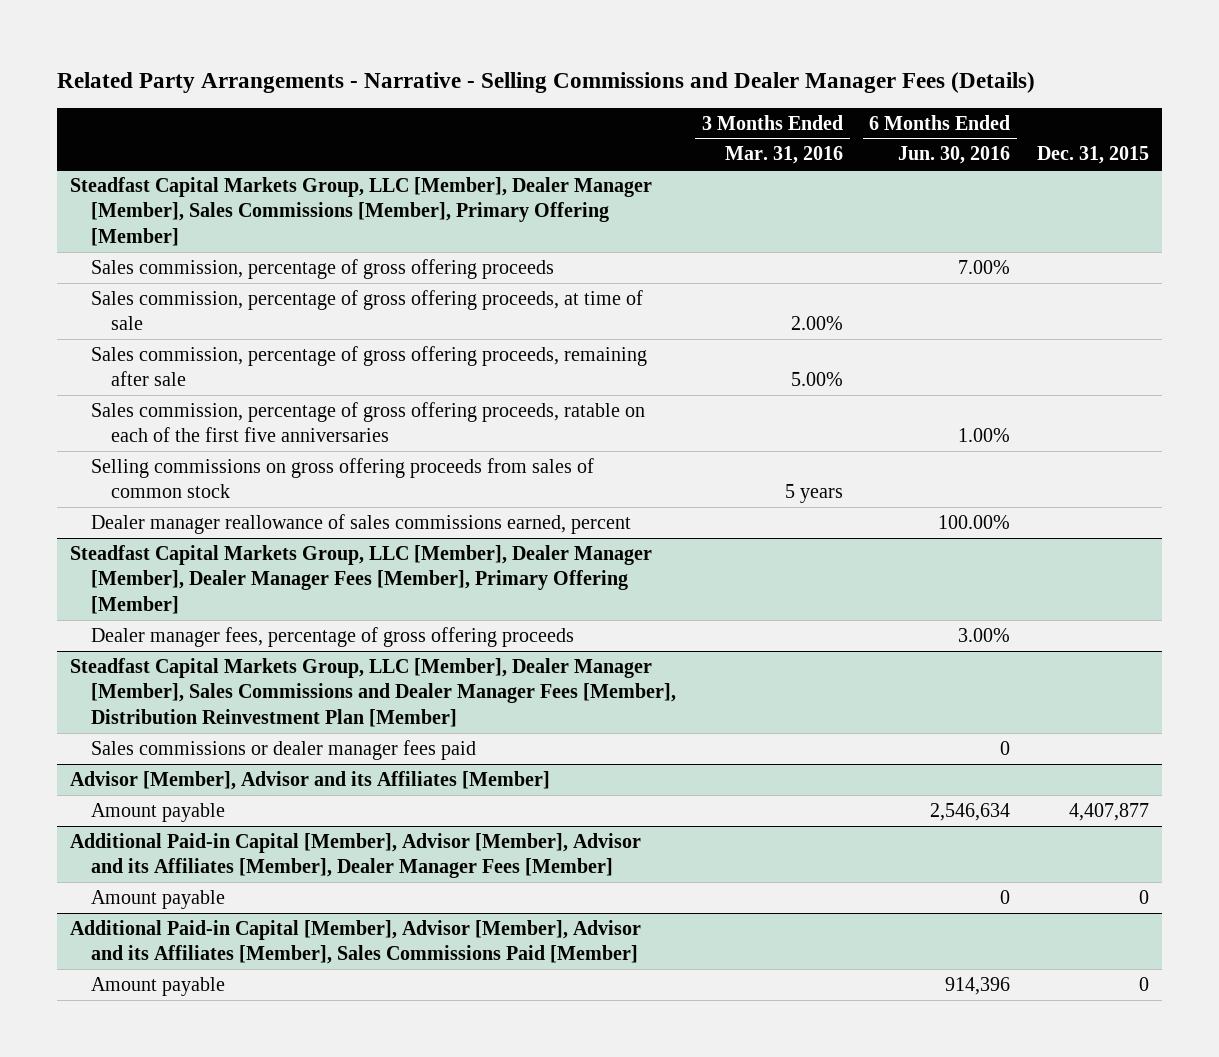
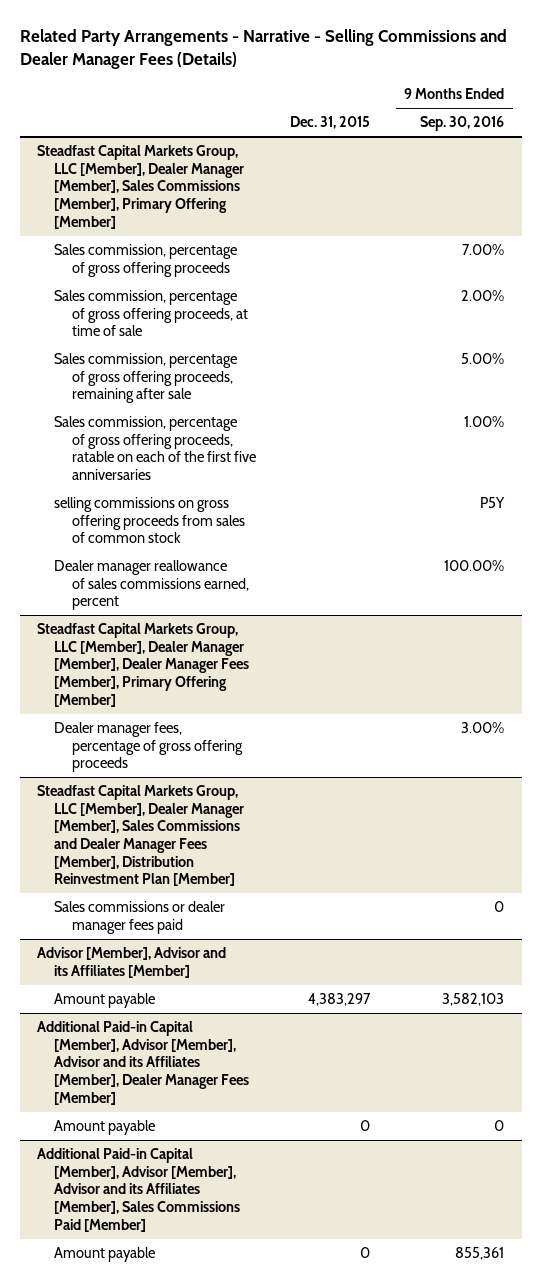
- | 3 Months Ended Mar. 31, 2016 | 6 Months Ended Jun. 30, 2016 | Dec. 31, 2015
+ | Dec. 31, 2015 | 9 Months Ended Sep. 30, 2016
@ Steadfast Capital Markets Group, LLC [Member], Dealer Manager [Member], Sales Commissions [Member], Primary Offering [Member]
- Selling commissions on gross offering proceeds from sales of common stock | 5 years | |
+ selling commissions on gross offering proceeds from sales of common stock | | P5Y
@ Advisor [Member], Advisor and its Affiliates [Member]
- Amount payable | | 2,546,634 | 4,407,877
+ Amount payable | 4,383,297 | 3,582,103

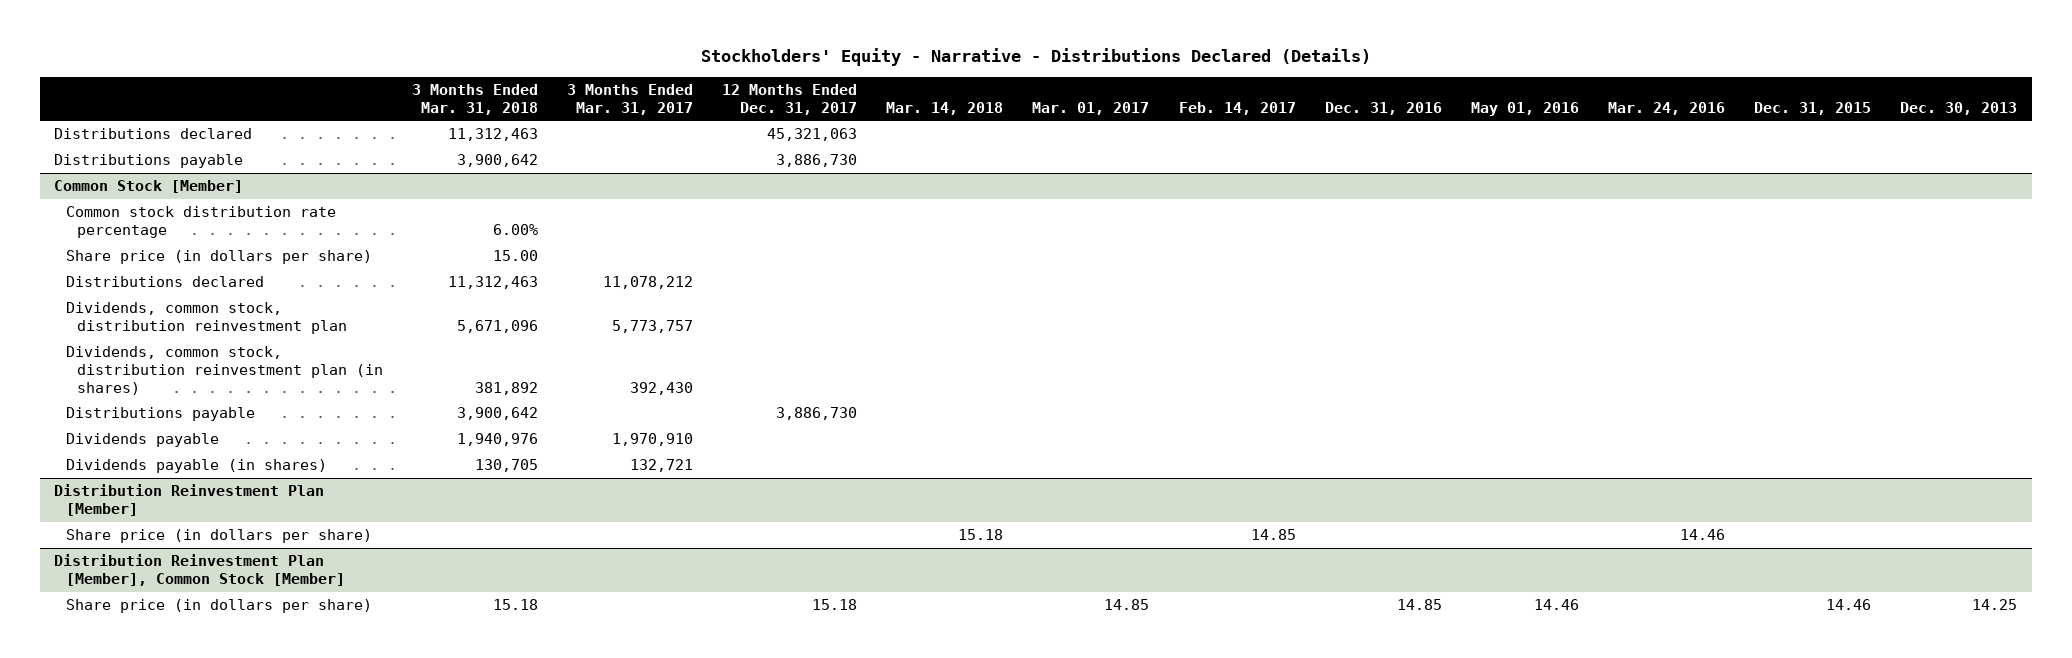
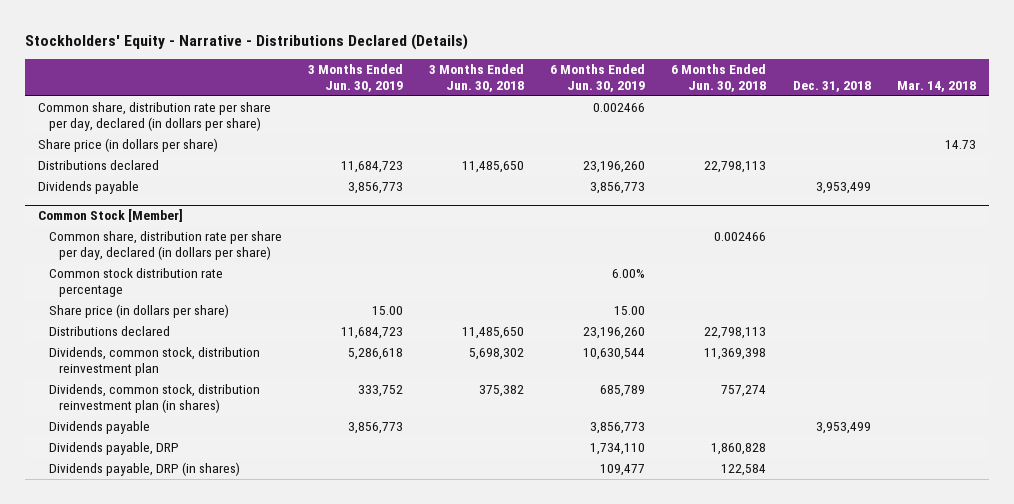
- | 3 Months Ended Mar. 31, 2018 | 3 Months Ended Mar. 31, 2017 | 12 Months Ended Dec. 31, 2017 | Mar. 14, 2018 | Mar. 01, 2017 | Feb. 14, 2017 | Dec. 31, 2016 | May 01, 2016 | Mar. 24, 2016 | Dec. 31, 2015 | Dec. 30, 2013
+ | 3 Months Ended Jun. 30, 2019 | 3 Months Ended Jun. 30, 2018 | 6 Months Ended Jun. 30, 2019 | 6 Months Ended Jun. 30, 2018 | Dec. 31, 2018 | Mar. 14, 2018
+ Common share, distribution rate per share per day, declared (in dollars per share) | | | 0.002466 | | |
+ Share price (in dollars per share) | | | | | | 14.73
- Distributions payable | 3,900,642 | | 3,886,730 | | | | | | | |
+ Dividends payable | 3,856,773 | | 3,856,773 | | 3,953,499 |
@ Common Stock [Member]
+ Common share, distribution rate per share per day, declared (in dollars per share) | | | | 0.002466 | |
- Distributions payable | 3,900,642 | | 3,886,730 | | | | | | | |
- Dividends payable (in shares) | 130,705 | 132,721 | | | | | | | | |
- Distribution Reinvestment Plan [Member]
- Share price (in dollars per share) | | | | 15.18 | | 14.85 | | | 14.46 | |
- Distribution Reinvestment Plan [Member], Common Stock [Member]
- Share price (in dollars per share) | 15.18 | | 15.18 | | 14.85 | | 14.85 | 14.46 | | 14.46 | 14.25
@ Common Stock [Member]
+ Dividends payable, DRP | | | 1,734,110 | 1,860,828 | |
+ Dividends payable, DRP (in shares) | | | 109,477 | 122,584 | |

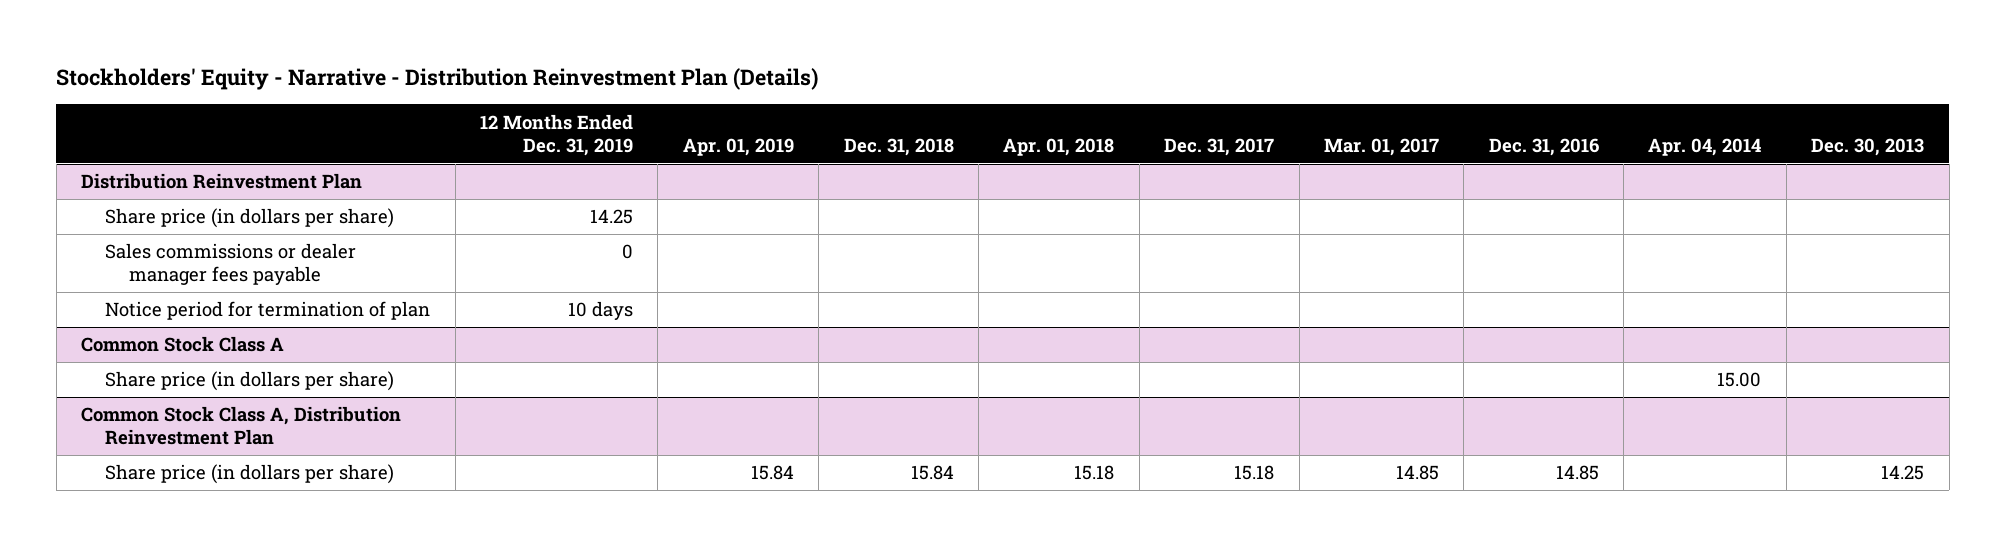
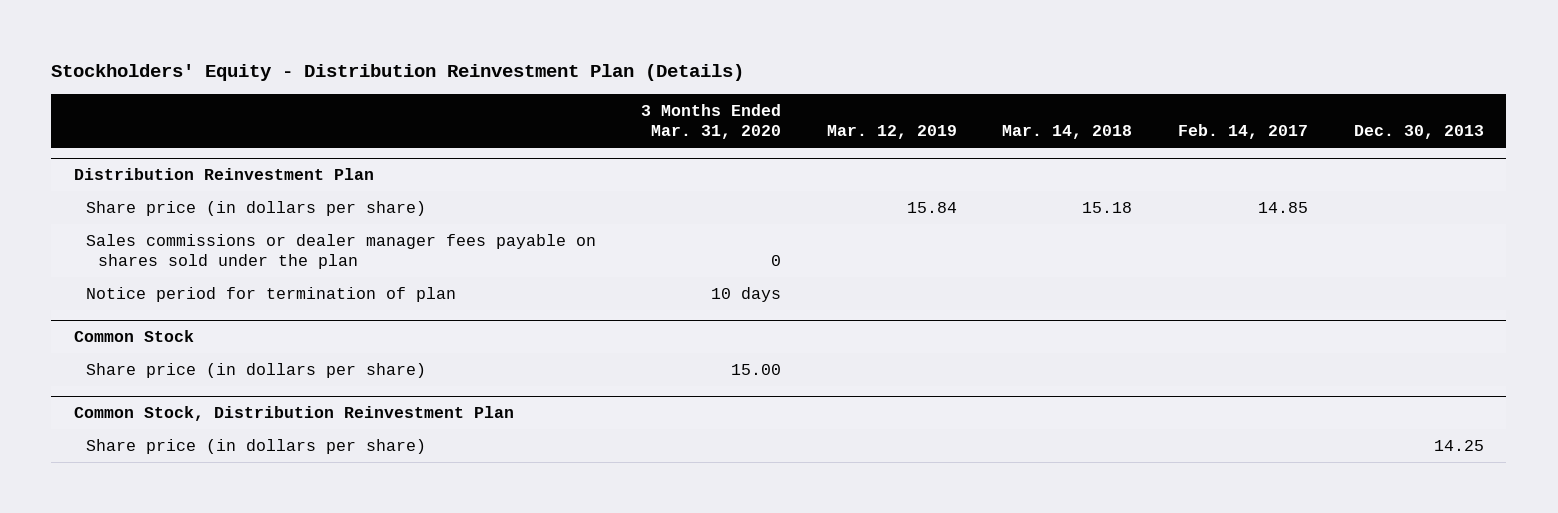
- Stockholders' Equity - Narrative - Distribution Reinvestment Plan (Details)
+ Stockholders' Equity - Distribution Reinvestment Plan (Details)
- | 12 Months Ended Dec. 31, 2019 | Apr. 01, 2019 | Dec. 31, 2018 | Apr. 01, 2018 | Dec. 31, 2017 | Mar. 01, 2017 | Dec. 31, 2016 | Apr. 04, 2014 | Dec. 30, 2013
+ | 3 Months Ended Mar. 31, 2020 | Mar. 12, 2019 | Mar. 14, 2018 | Feb. 14, 2017 | Dec. 30, 2013
@ Distribution Reinvestment Plan
- Sales commissions or dealer manager fees payable | 0 | | | | | | | |
+ Sales commissions or dealer manager fees payable on shares sold under the plan | 0 | | | |
- Common Stock Class A
+ Common Stock
- Common Stock Class A, Distribution Reinvestment Plan
+ Common Stock, Distribution Reinvestment Plan

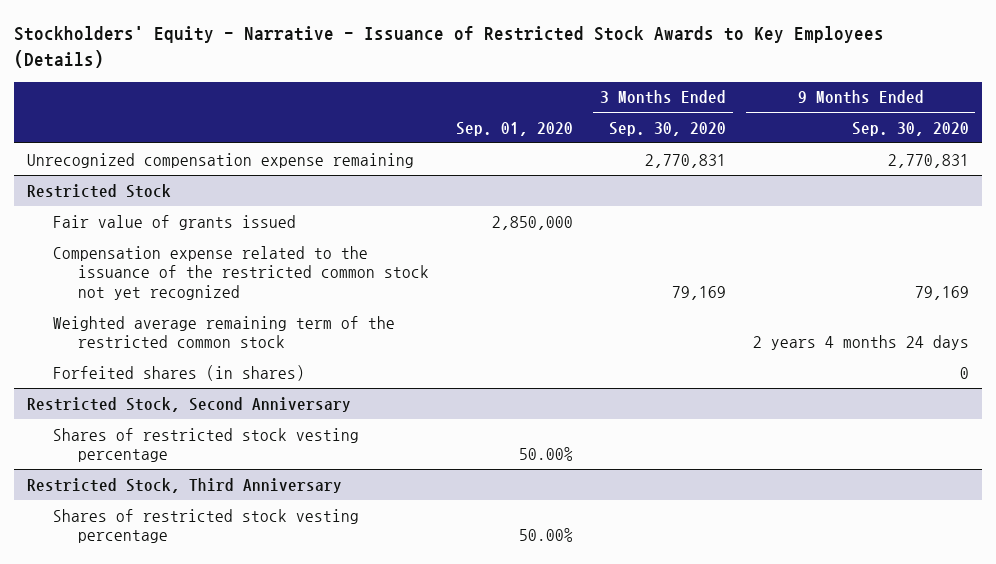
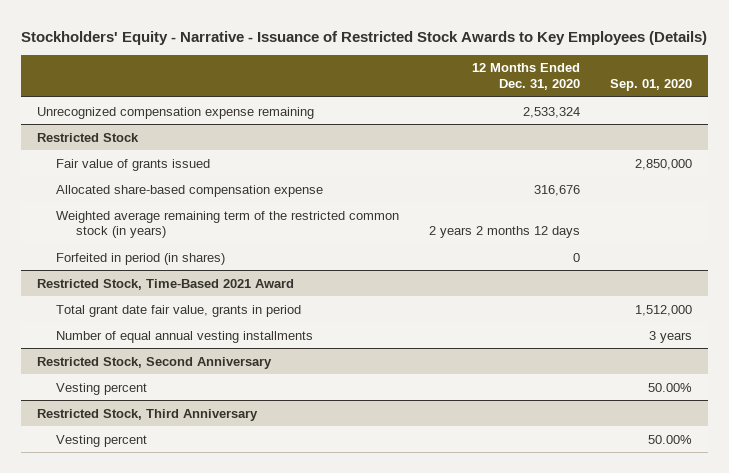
- | Sep. 01, 2020 | 3 Months Ended Sep. 30, 2020 | 9 Months Ended Sep. 30, 2020
+ | 12 Months Ended Dec. 31, 2020 | Sep. 01, 2020
@ Restricted Stock
- Compensation expense related to the issuance of the restricted common stock not yet recognized | | 79,169 | 79,169
- Weighted average remaining term of the restricted common stock | | | 2 years 4 months 24 days
- Forfeited shares (in shares) | | | 0
+ Allocated share-based compensation expense | 316,676 |
+ Weighted average remaining term of the restricted common stock (in years) | 2 years 2 months 12 days |
+ Forfeited in period (in shares) | 0 |
+ Restricted Stock, Time-Based 2021 Award
+ Total grant date fair value, grants in period | | 1,512,000
+ Number of equal annual vesting installments | | 3 years
@ Restricted Stock, Second Anniversary
- Shares of restricted stock vesting percentage | 50.00% | |
+ Vesting percent | | 50.00%
@ Restricted Stock, Third Anniversary
- Shares of restricted stock vesting percentage | 50.00% | |
+ Vesting percent | | 50.00%

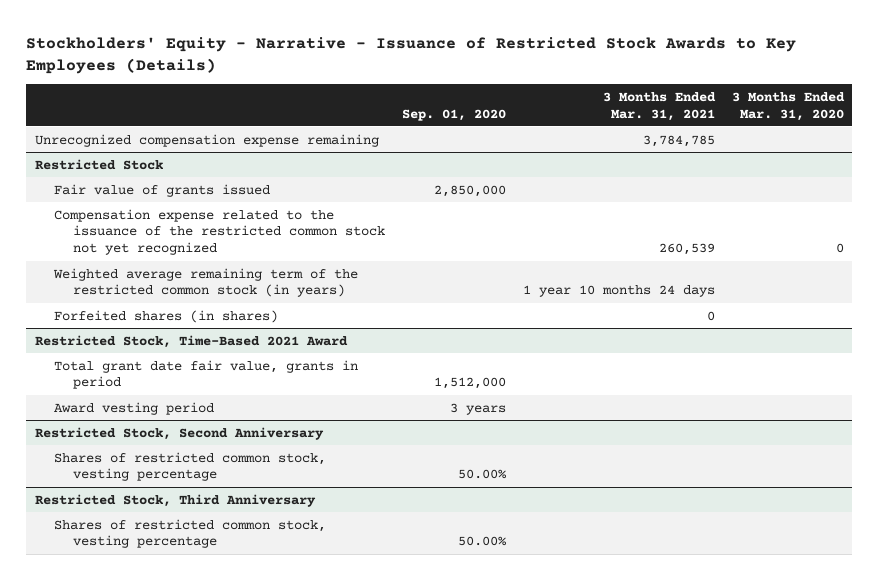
- | 12 Months Ended Dec. 31, 2020 | Sep. 01, 2020
+ | Sep. 01, 2020 | 3 Months Ended Mar. 31, 2021 | 3 Months Ended Mar. 31, 2020
@ Restricted Stock
- Allocated share-based compensation expense | 316,676 |
+ Compensation expense related to the issuance of the restricted common stock not yet recognized | | 260,539 | 0
- Forfeited in period (in shares) | 0 |
+ Forfeited shares (in shares) | | 0 |
@ Restricted Stock, Time-Based 2021 Award
- Number of equal annual vesting installments | | 3 years
+ Award vesting period | 3 years | |
@ Restricted Stock, Second Anniversary
- Vesting percent | | 50.00%
+ Shares of restricted common stock, vesting percentage | 50.00% | |
@ Restricted Stock, Third Anniversary
- Vesting percent | | 50.00%
+ Shares of restricted common stock, vesting percentage | 50.00% | |

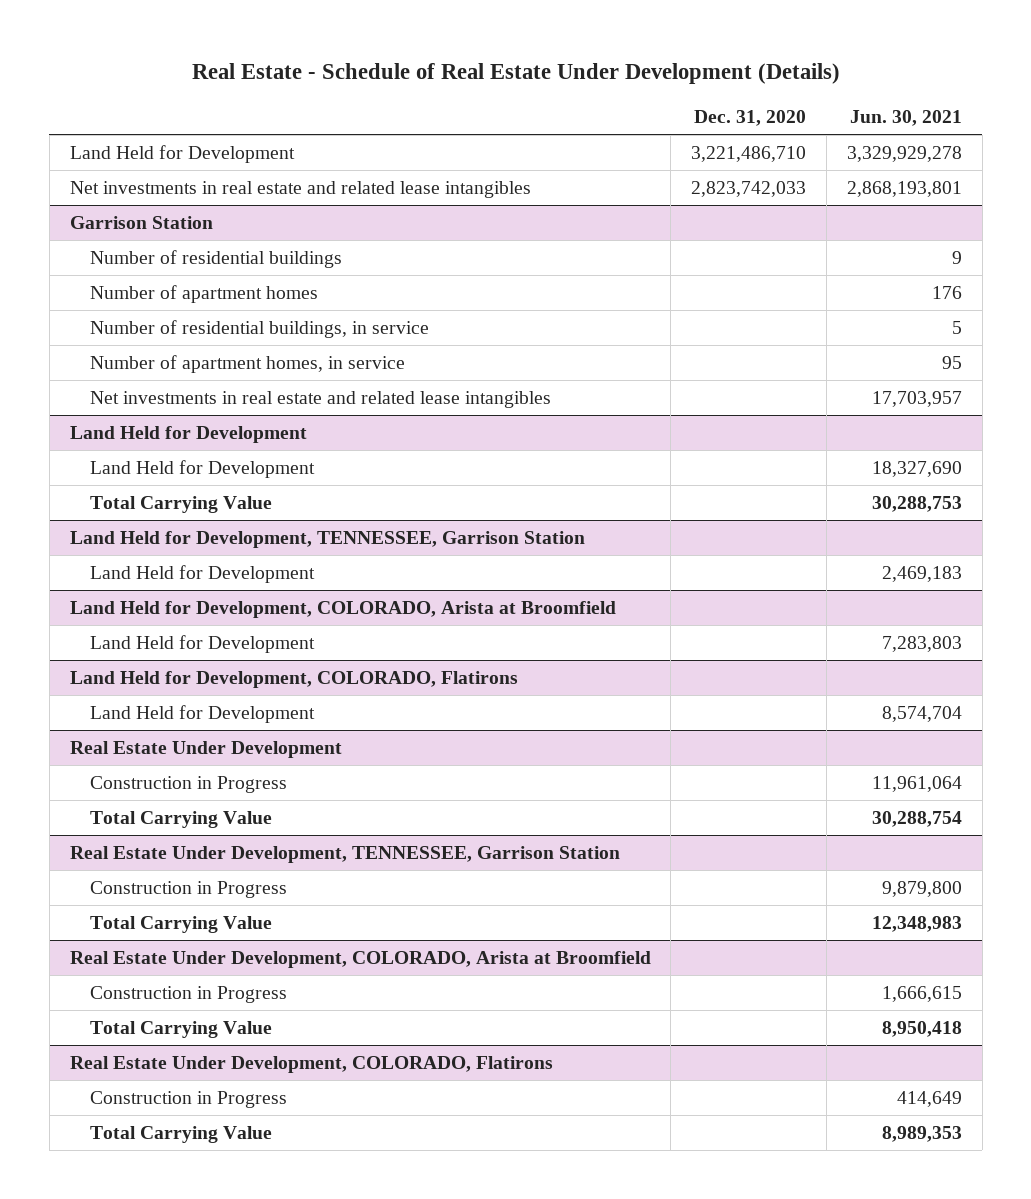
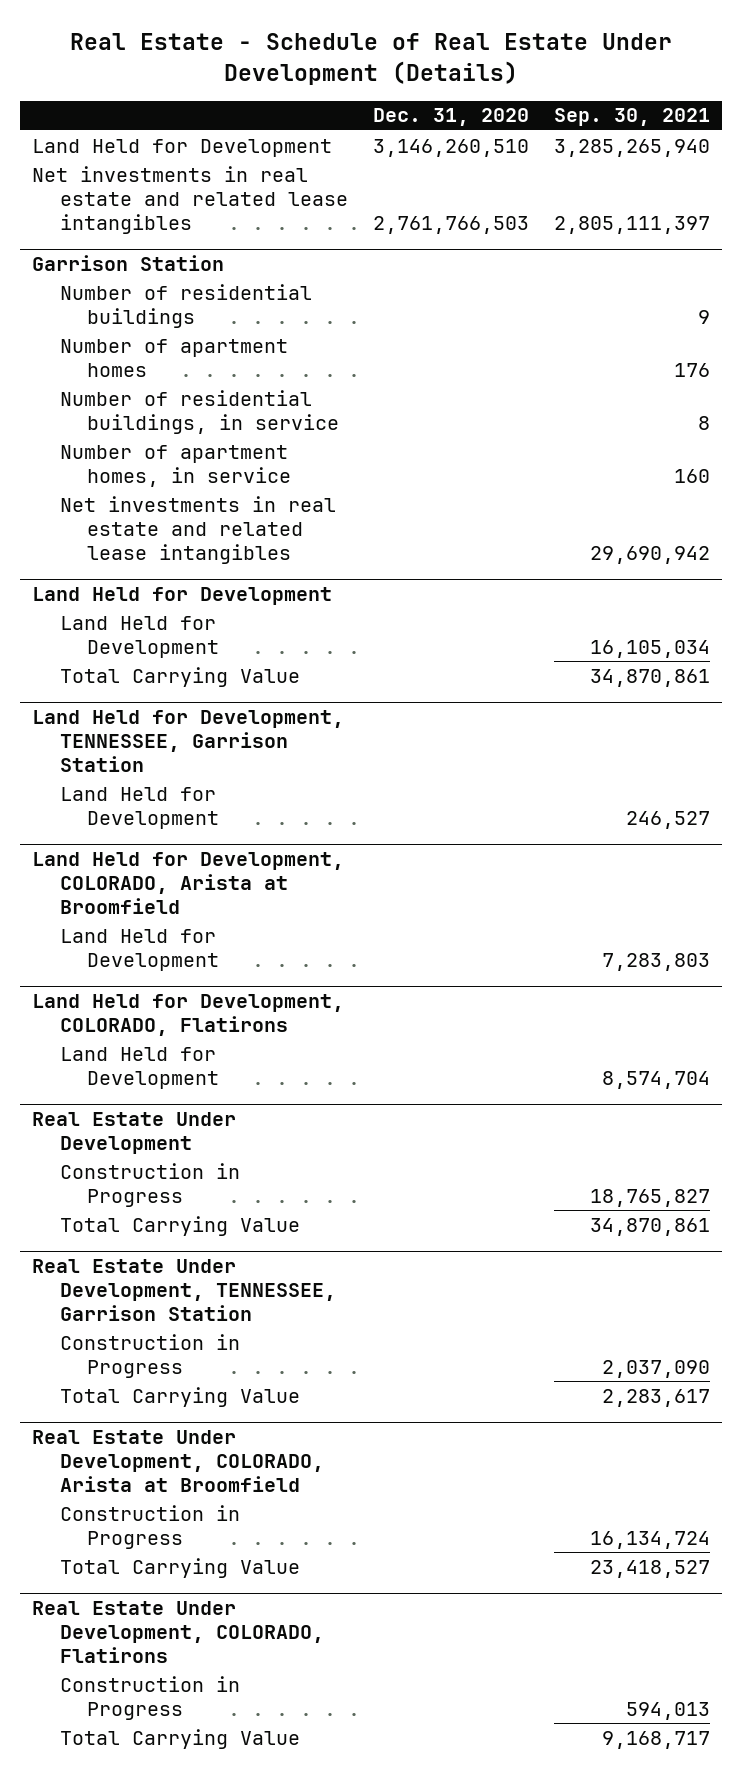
- | Dec. 31, 2020 | Jun. 30, 2021
+ | Dec. 31, 2020 | Sep. 30, 2021
- Land Held for Development | 3,221,486,710 | 3,329,929,278
- Net investments in real estate and related lease intangibles | 2,823,742,033 | 2,868,193,801
+ Land Held for Development | 3,146,260,510 | 3,285,265,940
+ Net investments in real estate and related lease intangibles | 2,761,766,503 | 2,805,111,397

